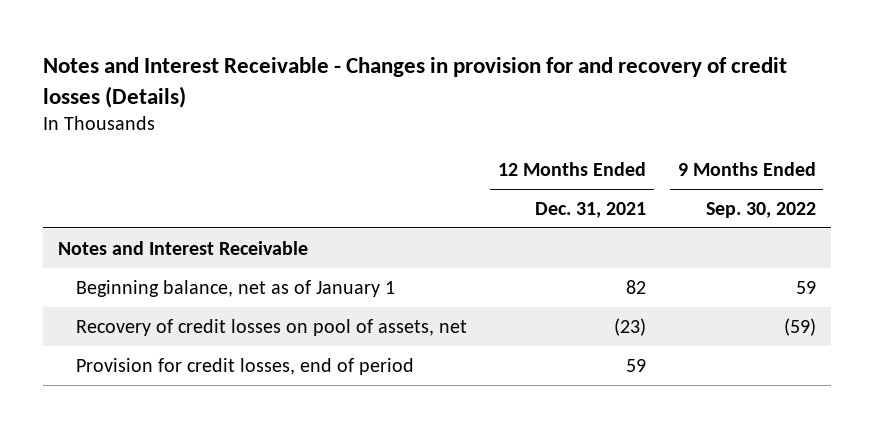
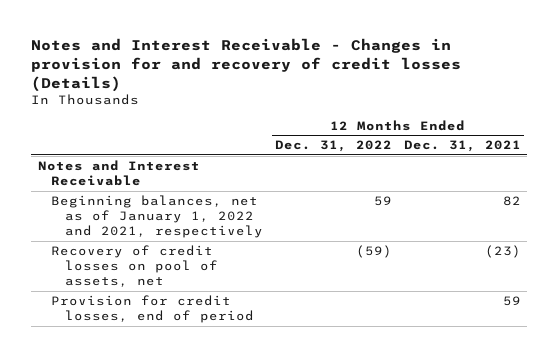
- | 12 Months Ended Dec. 31, 2021 | 9 Months Ended Sep. 30, 2022
+ | 12 Months Ended Dec. 31, 2022 | 12 Months Ended Dec. 31, 2021
- Beginning balance, net as of January 1 | 82 | 59
+ Beginning balances, net as of January 1, 2022 and 2021, respectively | 59 | 82

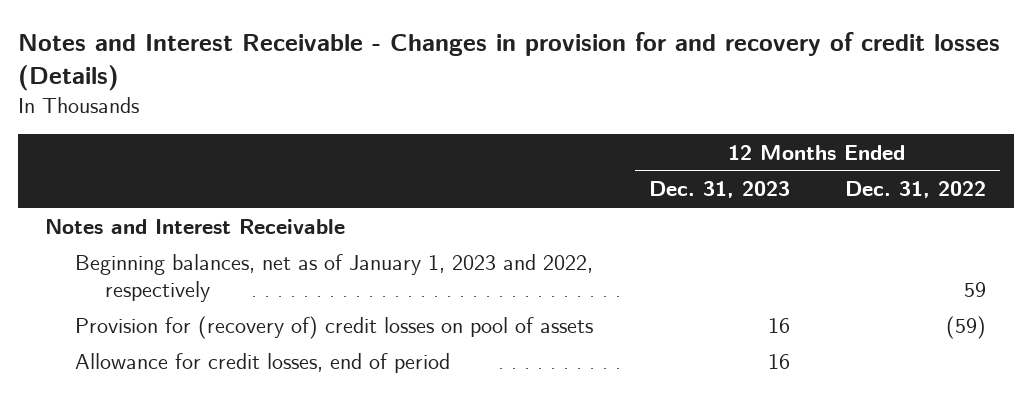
- | 12 Months Ended Dec. 31, 2022 | 12 Months Ended Dec. 31, 2021
+ | 12 Months Ended Dec. 31, 2023 | 12 Months Ended Dec. 31, 2022
- Beginning balances, net as of January 1, 2022 and 2021, respectively | 59 | 82
- Recovery of credit losses on pool of assets, net | (59) | (23)
- Provision for credit losses, end of period | | 59
+ Beginning balances, net as of January 1, 2023 and 2022, respectively | | 59
+ Provision for (recovery of) credit losses on pool of assets | 16 | (59)
+ Allowance for credit losses, end of period | 16 |

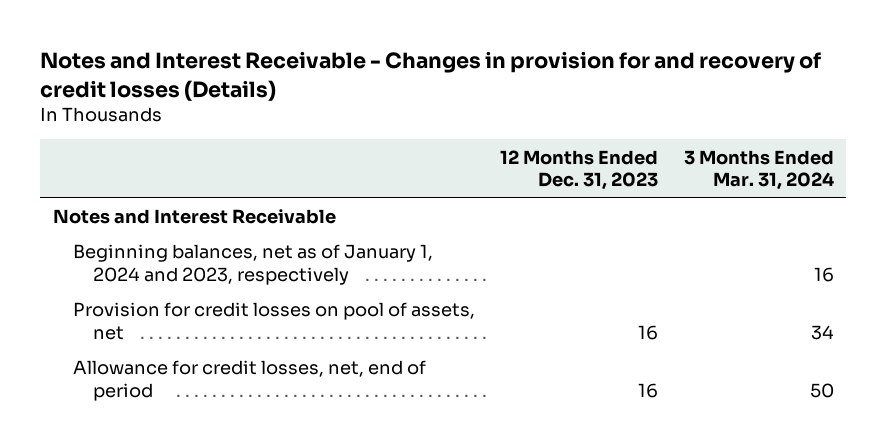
- | 12 Months Ended Dec. 31, 2023 | 12 Months Ended Dec. 31, 2022
+ | 12 Months Ended Dec. 31, 2023 | 3 Months Ended Mar. 31, 2024
- Beginning balances, net as of January 1, 2023 and 2022, respectively | | 59
- Provision for (recovery of) credit losses on pool of assets | 16 | (59)
- Allowance for credit losses, end of period | 16 |
+ Beginning balances, net as of January 1, 2024 and 2023, respectively | | 16
+ Provision for credit losses on pool of assets, net | 16 | 34
+ Allowance for credit losses, net, end of period | 16 | 50

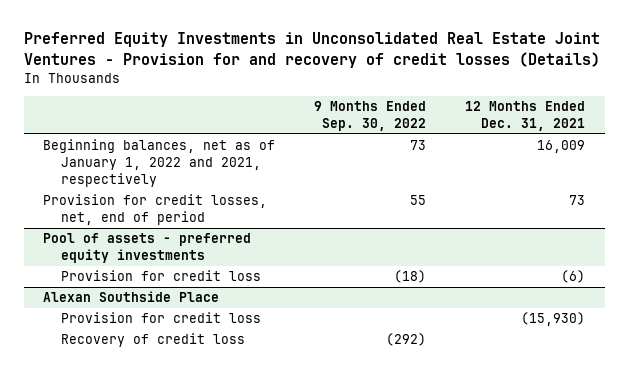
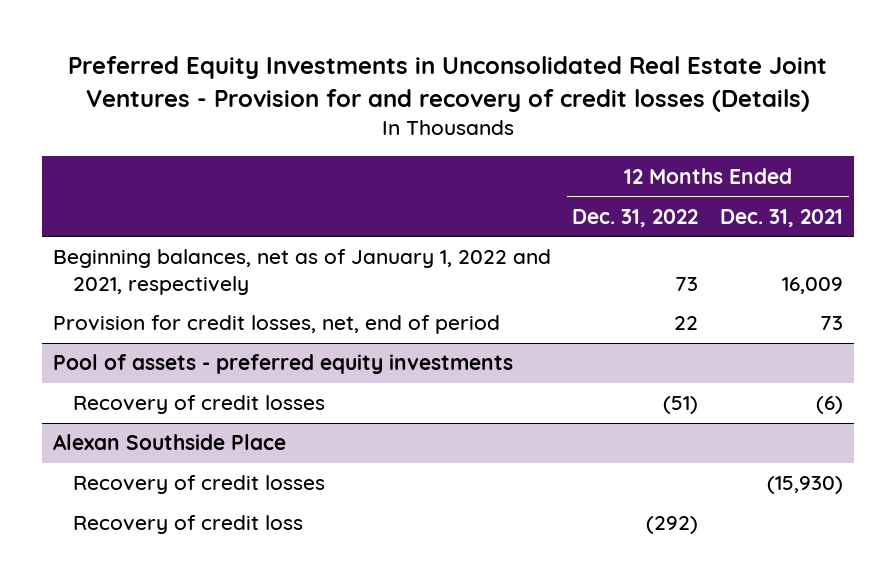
- | 9 Months Ended Sep. 30, 2022 | 12 Months Ended Dec. 31, 2021
+ | 12 Months Ended Dec. 31, 2022 | 12 Months Ended Dec. 31, 2021
@ Pool of assets - preferred equity investments
- Provision for credit loss | (18) | (6)
+ Recovery of credit losses | (51) | (6)
@ Alexan Southside Place
- Provision for credit loss | | (15,930)
+ Recovery of credit losses | | (15,930)

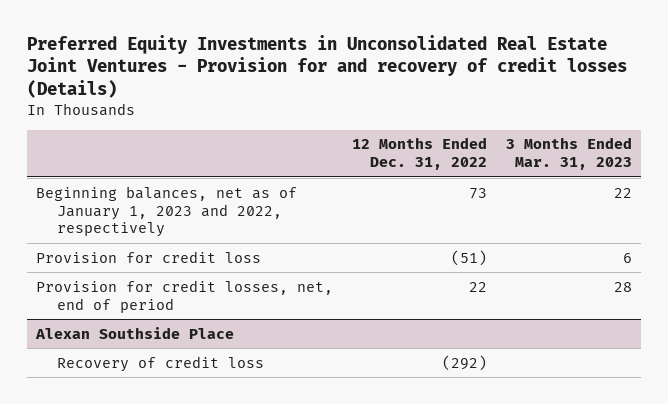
- | 12 Months Ended Dec. 31, 2022 | 12 Months Ended Dec. 31, 2021
+ | 12 Months Ended Dec. 31, 2022 | 3 Months Ended Mar. 31, 2023
- Beginning balances, net as of January 1, 2022 and 2021, respectively | 73 | 16,009
+ Beginning balances, net as of January 1, 2023 and 2022, respectively | 73 | 22
+ Provision for credit loss | (51) | 6
- Pool of assets - preferred equity investments
- Recovery of credit losses | (51) | (6)
@ Alexan Southside Place
- Recovery of credit losses | | (15,930)

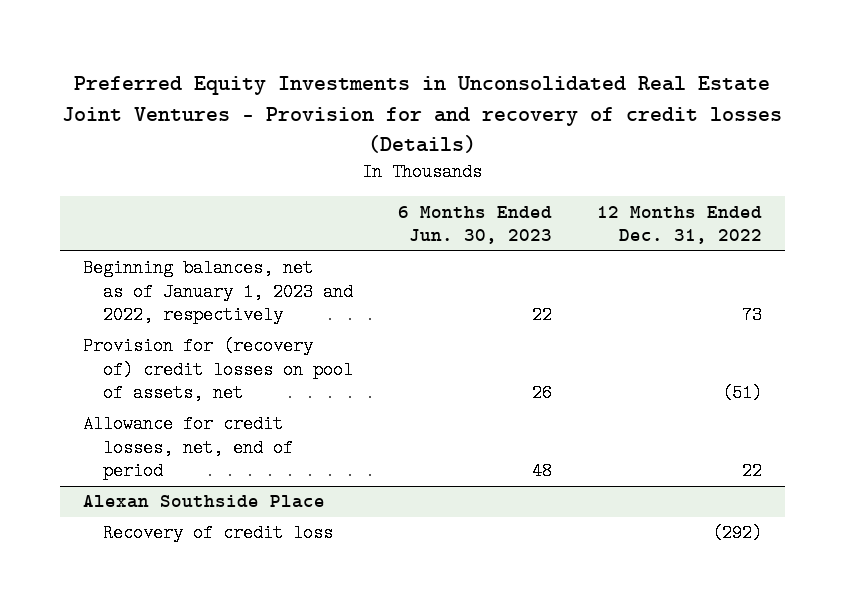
- | 12 Months Ended Dec. 31, 2022 | 3 Months Ended Mar. 31, 2023
+ | 6 Months Ended Jun. 30, 2023 | 12 Months Ended Dec. 31, 2022
- Provision for credit loss | (51) | 6
- Provision for credit losses, net, end of period | 22 | 28
+ Provision for (recovery of) credit losses on pool of assets, net | 26 | (51)
+ Allowance for credit losses, net, end of period | 48 | 22

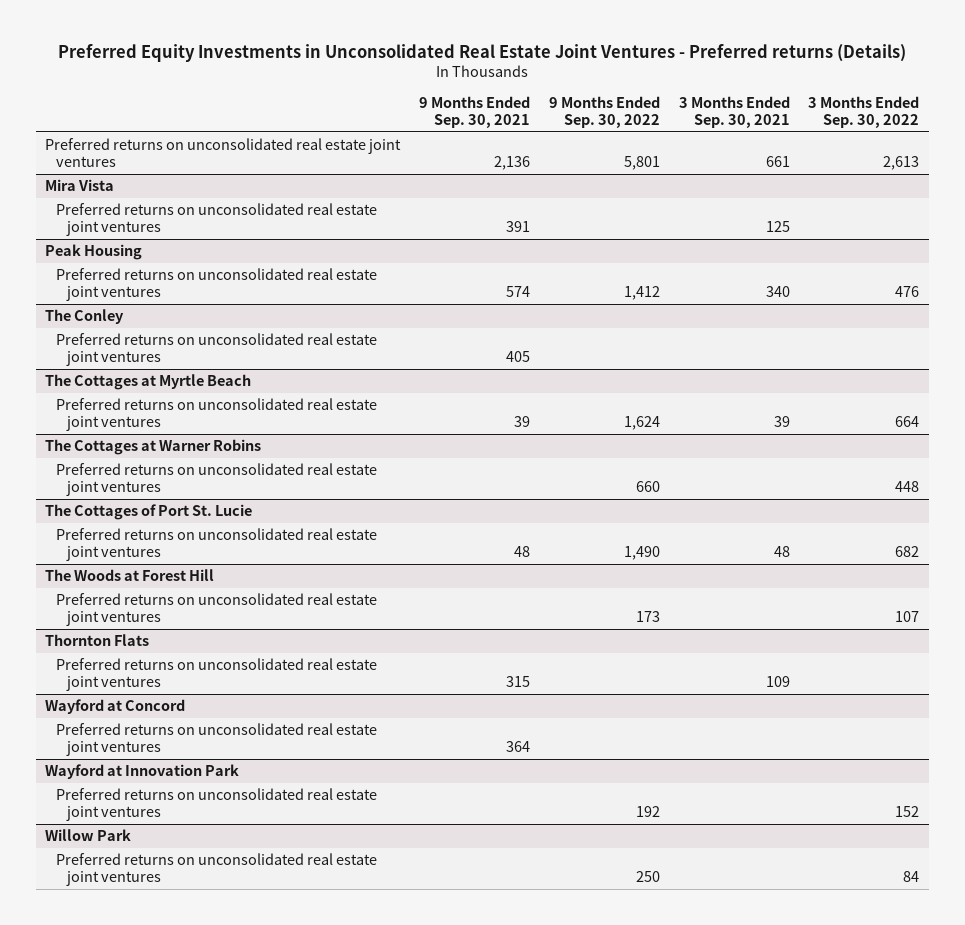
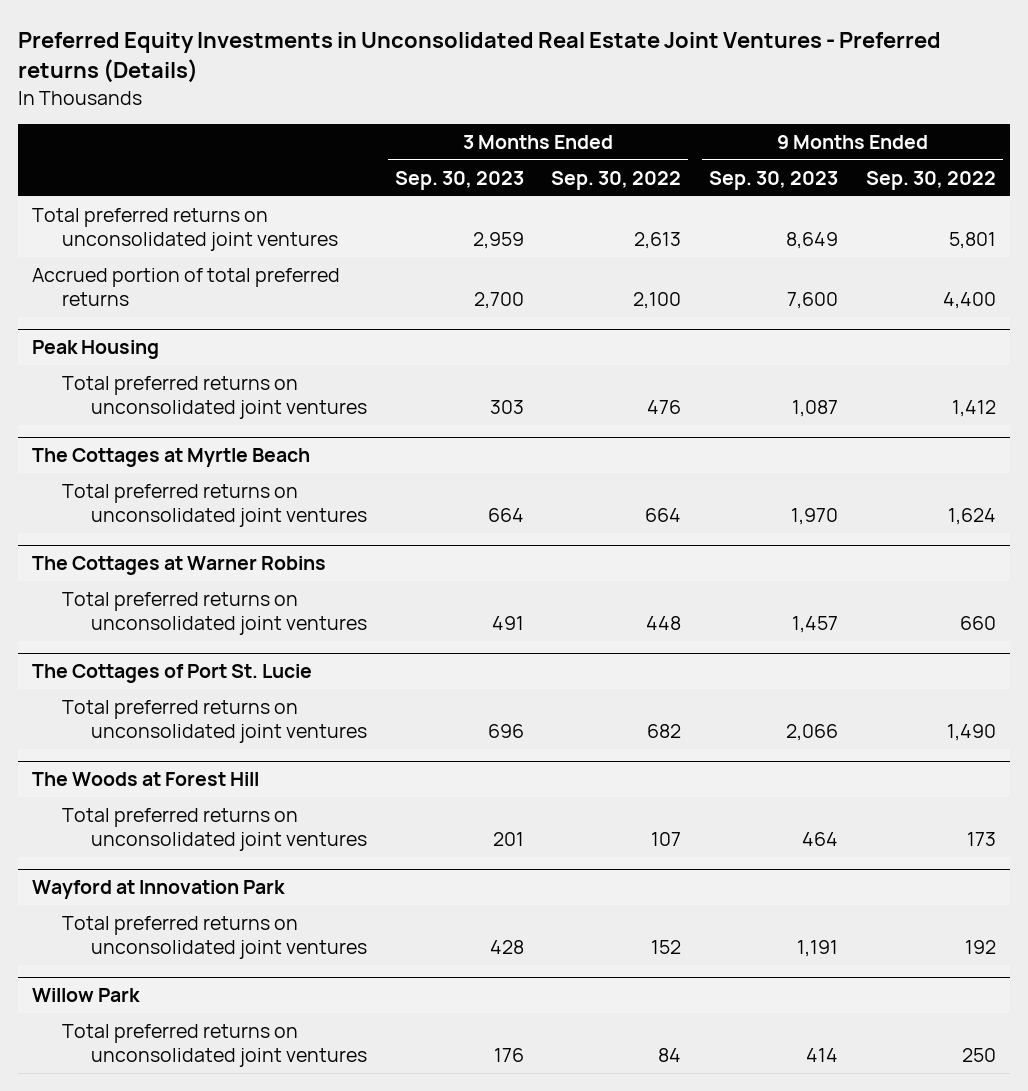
- | 9 Months Ended Sep. 30, 2021 | 9 Months Ended Sep. 30, 2022 | 3 Months Ended Sep. 30, 2021 | 3 Months Ended Sep. 30, 2022
+ | 3 Months Ended Sep. 30, 2023 | 3 Months Ended Sep. 30, 2022 | 9 Months Ended Sep. 30, 2023 | 9 Months Ended Sep. 30, 2022
- Preferred returns on unconsolidated real estate joint ventures | 2,136 | 5,801 | 661 | 2,613
- Mira Vista
- Preferred returns on unconsolidated real estate joint ventures | 391 | | 125 |
+ Total preferred returns on unconsolidated joint ventures | 2,959 | 2,613 | 8,649 | 5,801
+ Accrued portion of total preferred returns | 2,700 | 2,100 | 7,600 | 4,400
@ Peak Housing
- Preferred returns on unconsolidated real estate joint ventures | 574 | 1,412 | 340 | 476
- The Conley
- Preferred returns on unconsolidated real estate joint ventures | 405 | | |
@ Peak Housing
+ Total preferred returns on unconsolidated joint ventures | 303 | 476 | 1,087 | 1,412
@ The Cottages at Myrtle Beach
- Preferred returns on unconsolidated real estate joint ventures | 39 | 1,624 | 39 | 664
+ Total preferred returns on unconsolidated joint ventures | 664 | 664 | 1,970 | 1,624
@ The Cottages at Warner Robins
- Preferred returns on unconsolidated real estate joint ventures | | 660 | | 448
+ Total preferred returns on unconsolidated joint ventures | 491 | 448 | 1,457 | 660
@ The Cottages of Port St. Lucie
- Preferred returns on unconsolidated real estate joint ventures | 48 | 1,490 | 48 | 682
+ Total preferred returns on unconsolidated joint ventures | 696 | 682 | 2,066 | 1,490
@ The Woods at Forest Hill
- Preferred returns on unconsolidated real estate joint ventures | | 173 | | 107
- Thornton Flats
- Preferred returns on unconsolidated real estate joint ventures | 315 | | 109 |
- Wayford at Concord
- Preferred returns on unconsolidated real estate joint ventures | 364 | | |
@ The Woods at Forest Hill
+ Total preferred returns on unconsolidated joint ventures | 201 | 107 | 464 | 173
@ Wayford at Innovation Park
- Preferred returns on unconsolidated real estate joint ventures | | 192 | | 152
+ Total preferred returns on unconsolidated joint ventures | 428 | 152 | 1,191 | 192
@ Willow Park
- Preferred returns on unconsolidated real estate joint ventures | | 250 | | 84
+ Total preferred returns on unconsolidated joint ventures | 176 | 84 | 414 | 250

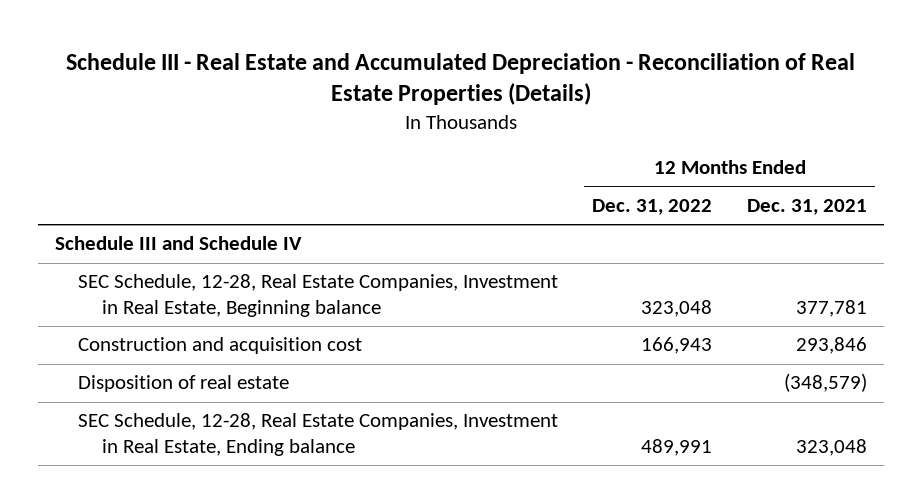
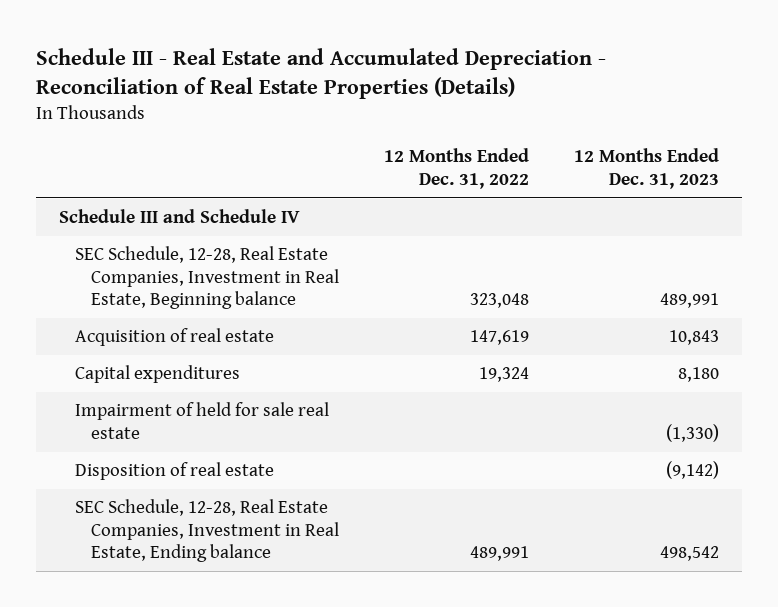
- | 12 Months Ended Dec. 31, 2022 | 12 Months Ended Dec. 31, 2021
+ | 12 Months Ended Dec. 31, 2022 | 12 Months Ended Dec. 31, 2023
- Construction and acquisition cost | 166,943 | 293,846
+ Acquisition of real estate | 147,619 | 10,843
+ Capital expenditures | 19,324 | 8,180
+ Impairment of held for sale real estate | | (1,330)

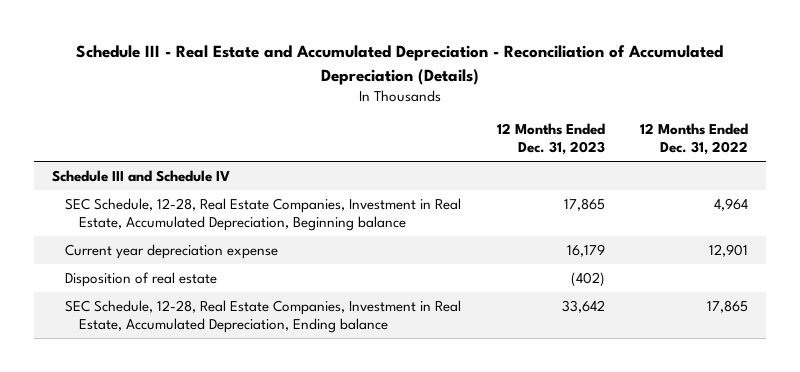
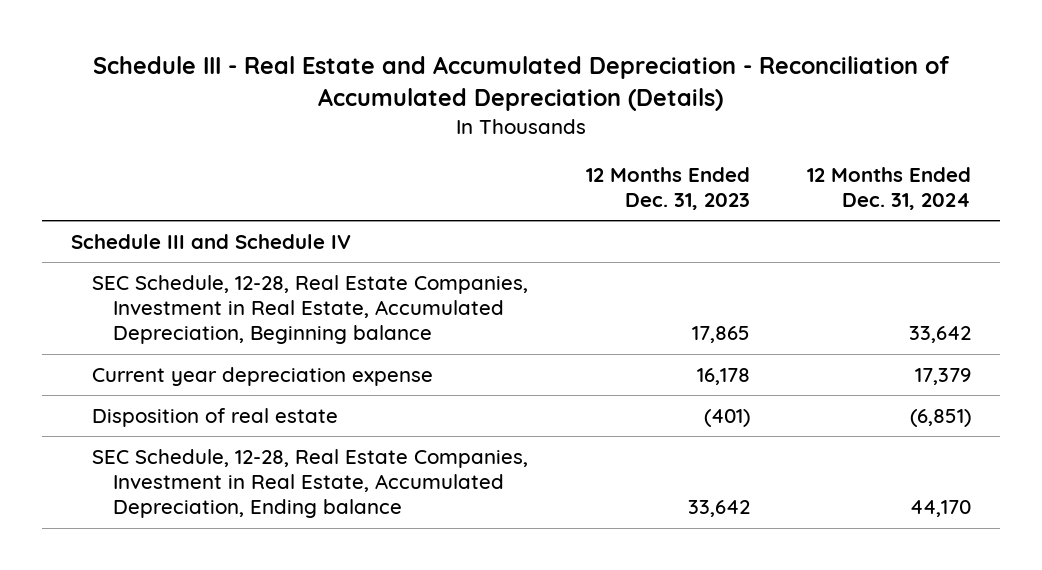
- | 12 Months Ended Dec. 31, 2023 | 12 Months Ended Dec. 31, 2022
+ | 12 Months Ended Dec. 31, 2023 | 12 Months Ended Dec. 31, 2024
- Current year depreciation expense | 16,179 | 12,901
- Disposition of real estate | (402) |
+ Current year depreciation expense | 16,178 | 17,379
+ Disposition of real estate | (401) | (6,851)

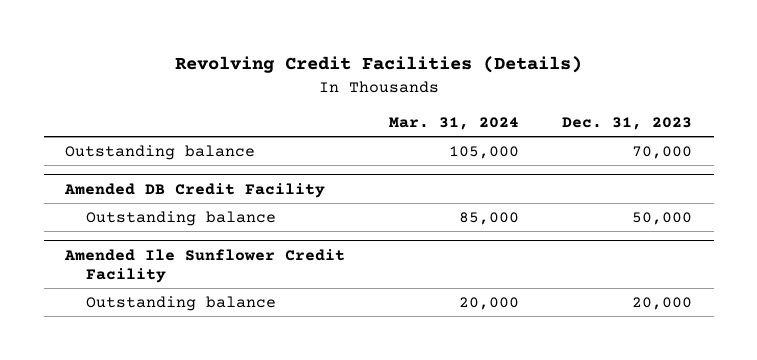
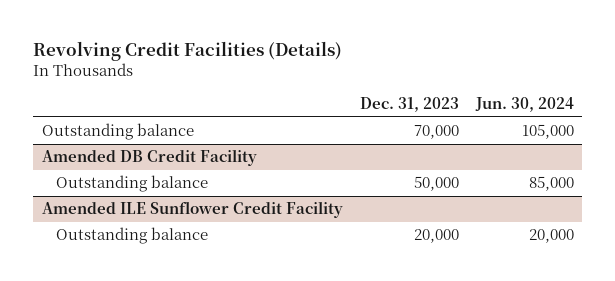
- | Mar. 31, 2024 | Dec. 31, 2023
+ | Dec. 31, 2023 | Jun. 30, 2024
- Amended Ile Sunflower Credit Facility
+ Amended ILE Sunflower Credit Facility

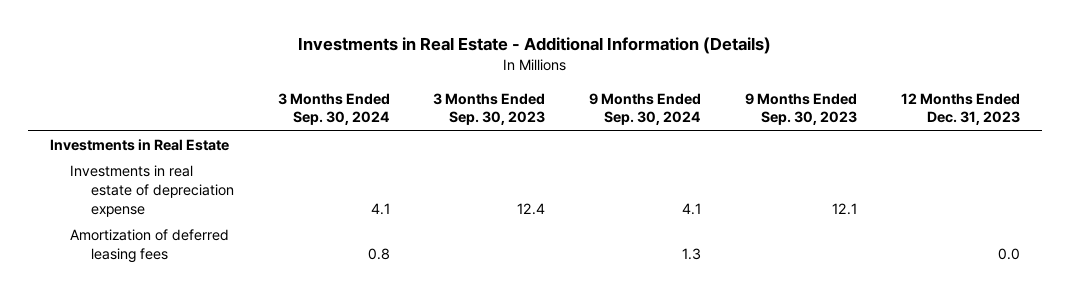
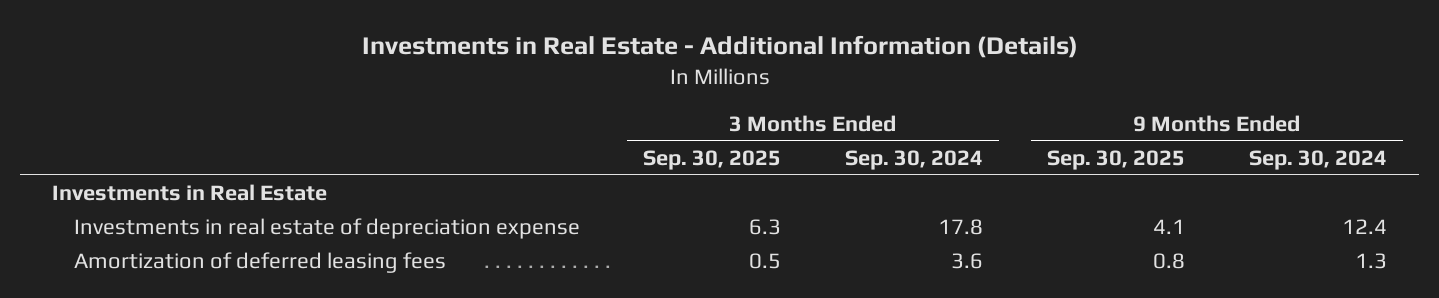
- | 3 Months Ended Sep. 30, 2024 | 3 Months Ended Sep. 30, 2023 | 9 Months Ended Sep. 30, 2024 | 9 Months Ended Sep. 30, 2023 | 12 Months Ended Dec. 31, 2023
+ | 3 Months Ended Sep. 30, 2025 | 3 Months Ended Sep. 30, 2024 | 9 Months Ended Sep. 30, 2025 | 9 Months Ended Sep. 30, 2024
- Investments in real estate of depreciation expense | 4.1 | 12.4 | 4.1 | 12.1 |
- Amortization of deferred leasing fees | 0.8 | | 1.3 | | 0.0
+ Investments in real estate of depreciation expense | 6.3 | 17.8 | 4.1 | 12.4
+ Amortization of deferred leasing fees | 0.5 | 3.6 | 0.8 | 1.3

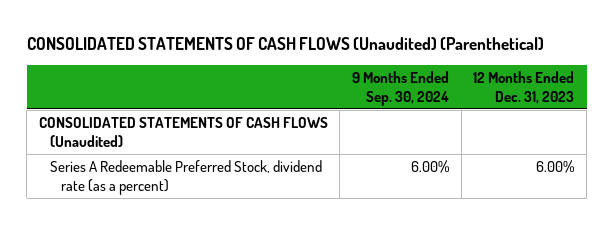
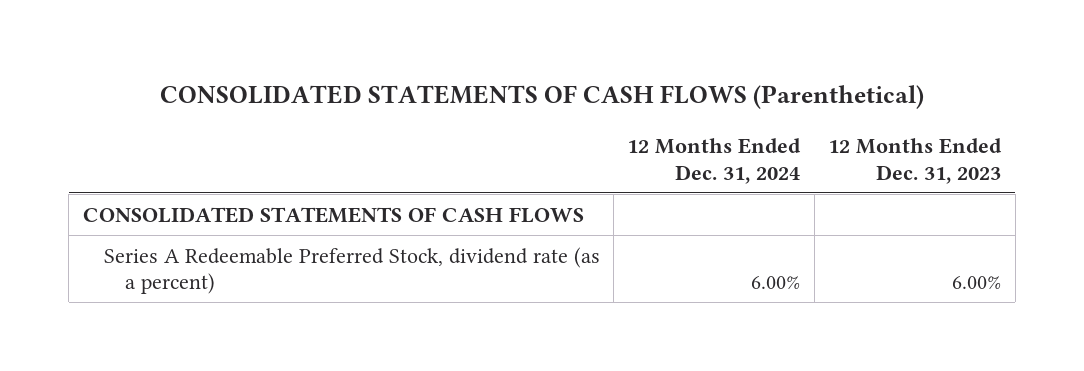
- CONSOLIDATED STATEMENTS OF CASH FLOWS (Unaudited) (Parenthetical)
+ CONSOLIDATED STATEMENTS OF CASH FLOWS (Parenthetical)
- | 9 Months Ended Sep. 30, 2024 | 12 Months Ended Dec. 31, 2023
+ | 12 Months Ended Dec. 31, 2024 | 12 Months Ended Dec. 31, 2023
- CONSOLIDATED STATEMENTS OF CASH FLOWS (Unaudited)
+ CONSOLIDATED STATEMENTS OF CASH FLOWS

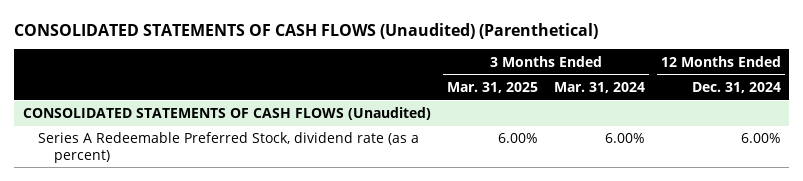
- CONSOLIDATED STATEMENTS OF CASH FLOWS (Parenthetical)
+ CONSOLIDATED STATEMENTS OF CASH FLOWS (Unaudited) (Parenthetical)
- | 12 Months Ended Dec. 31, 2024 | 12 Months Ended Dec. 31, 2023
+ | 3 Months Ended Mar. 31, 2025 | 3 Months Ended Mar. 31, 2024 | 12 Months Ended Dec. 31, 2024
- CONSOLIDATED STATEMENTS OF CASH FLOWS
+ CONSOLIDATED STATEMENTS OF CASH FLOWS (Unaudited)

